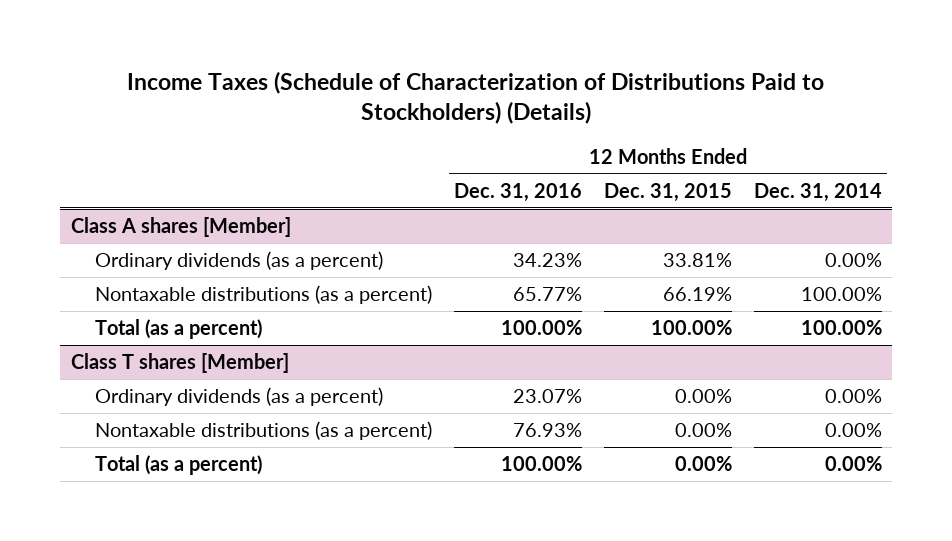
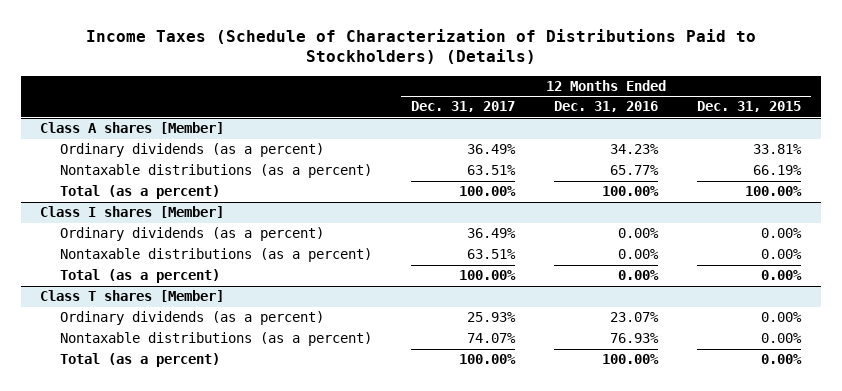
- | 12 Months Ended Dec. 31, 2016 | 12 Months Ended Dec. 31, 2015 | 12 Months Ended Dec. 31, 2014
+ | 12 Months Ended Dec. 31, 2017 | 12 Months Ended Dec. 31, 2016 | 12 Months Ended Dec. 31, 2015
+ Class I shares [Member]
+ Ordinary dividends (as a percent) | 36.49% | 0.00% | 0.00%
+ Nontaxable distributions (as a percent) | 63.51% | 0.00% | 0.00%
+ Total (as a percent) | 100.00% | 0.00% | 0.00%

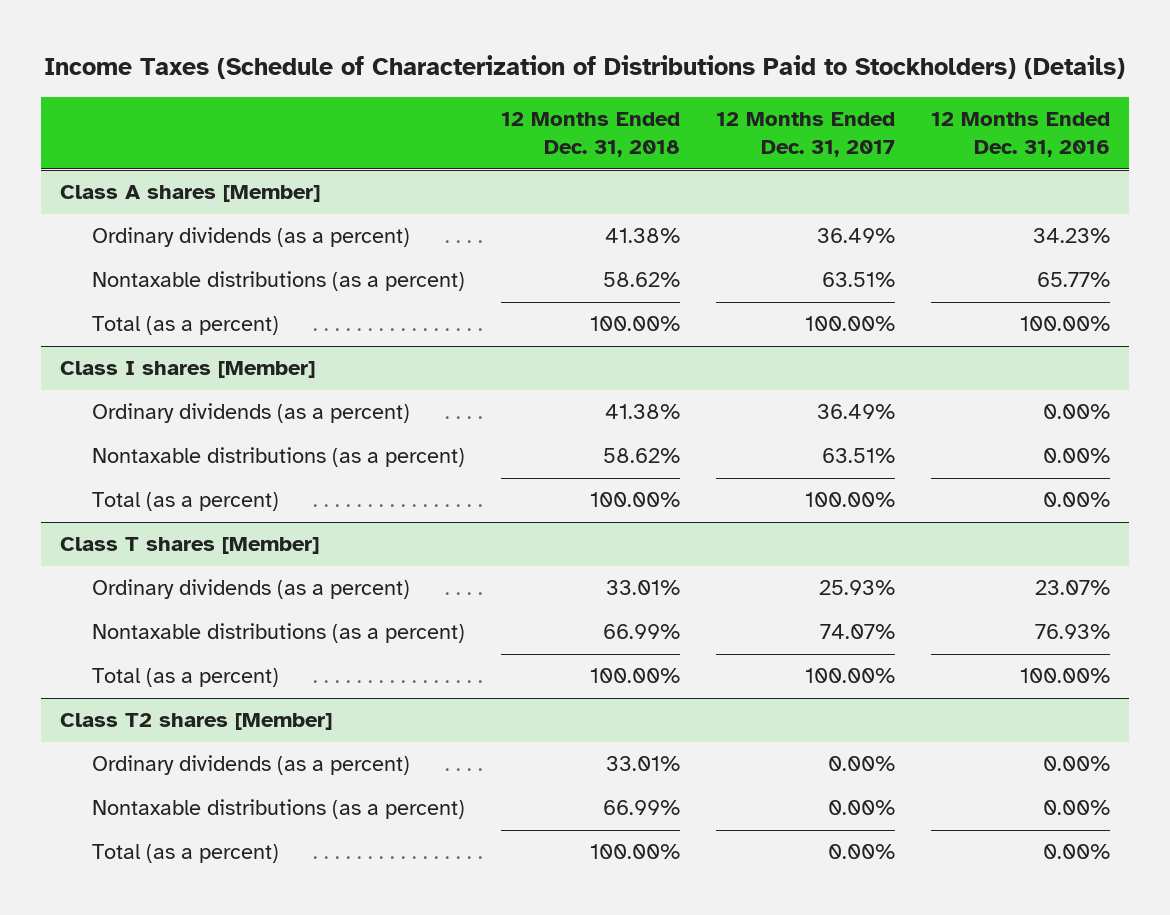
- | 12 Months Ended Dec. 31, 2017 | 12 Months Ended Dec. 31, 2016 | 12 Months Ended Dec. 31, 2015
+ | 12 Months Ended Dec. 31, 2018 | 12 Months Ended Dec. 31, 2017 | 12 Months Ended Dec. 31, 2016
+ Class T2 shares [Member]
+ Ordinary dividends (as a percent) | 33.01% | 0.00% | 0.00%
+ Nontaxable distributions (as a percent) | 66.99% | 0.00% | 0.00%
+ Total (as a percent) | 100.00% | 0.00% | 0.00%

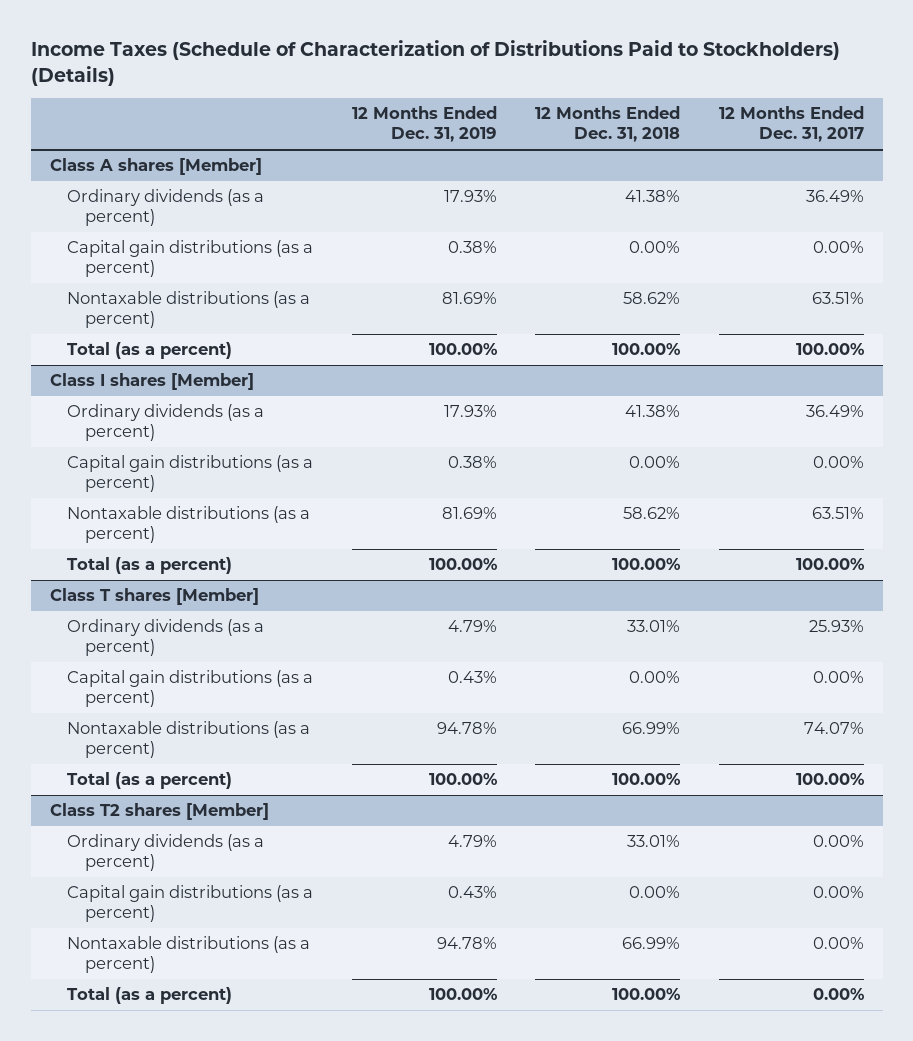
- | 12 Months Ended Dec. 31, 2018 | 12 Months Ended Dec. 31, 2017 | 12 Months Ended Dec. 31, 2016
+ | 12 Months Ended Dec. 31, 2019 | 12 Months Ended Dec. 31, 2018 | 12 Months Ended Dec. 31, 2017
@ Class A shares [Member]
+ Capital gain distributions (as a percent) | 0.38% | 0.00% | 0.00%
@ Class I shares [Member]
+ Capital gain distributions (as a percent) | 0.38% | 0.00% | 0.00%
@ Class T shares [Member]
+ Capital gain distributions (as a percent) | 0.43% | 0.00% | 0.00%
@ Class T2 shares [Member]
+ Capital gain distributions (as a percent) | 0.43% | 0.00% | 0.00%

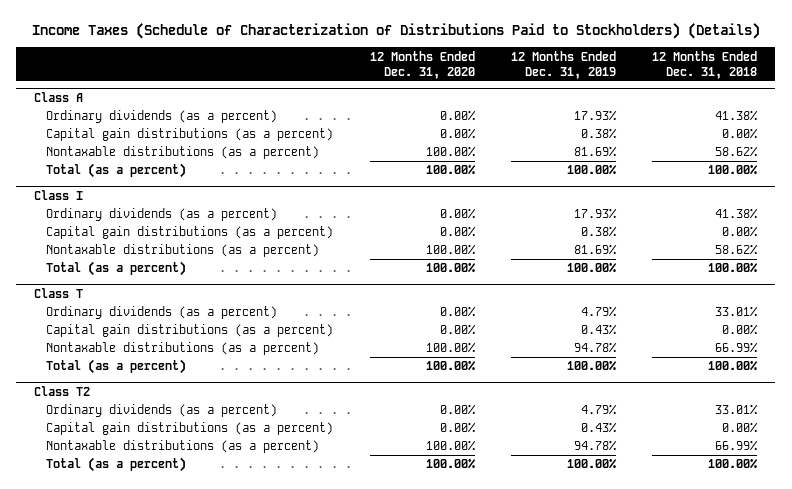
- | 12 Months Ended Dec. 31, 2019 | 12 Months Ended Dec. 31, 2018 | 12 Months Ended Dec. 31, 2017
+ | 12 Months Ended Dec. 31, 2020 | 12 Months Ended Dec. 31, 2019 | 12 Months Ended Dec. 31, 2018
- Class A shares [Member]
+ Class A
- Class I shares [Member]
+ Class I
- Class T shares [Member]
+ Class T
- Class T2 shares [Member]
+ Class T2

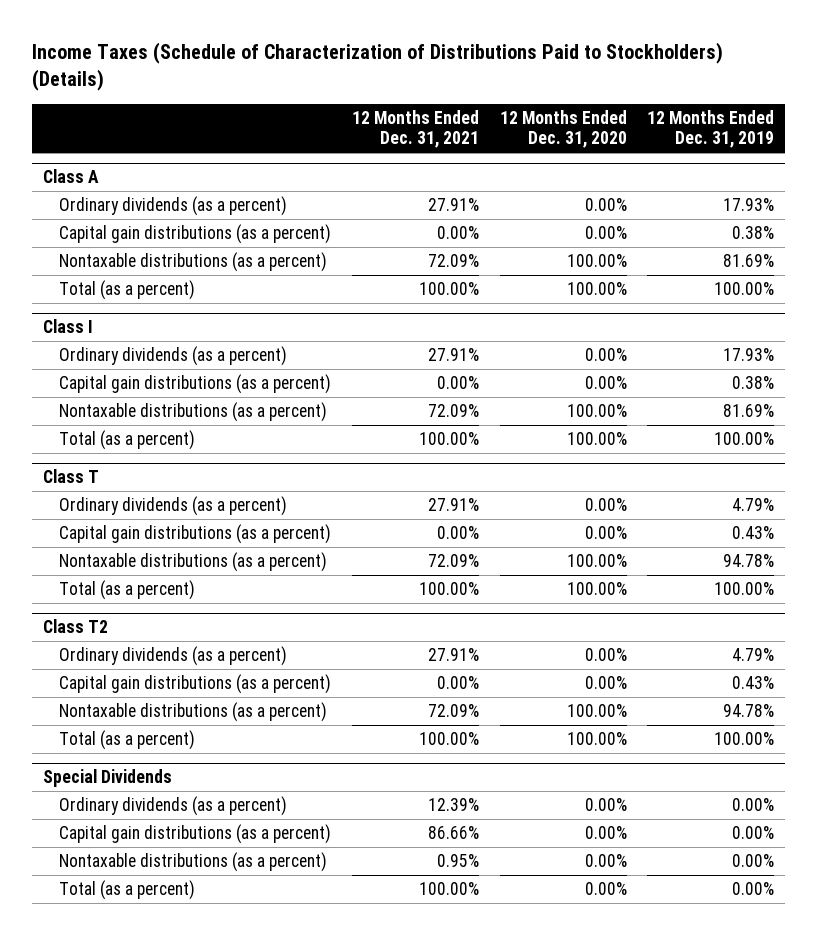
- | 12 Months Ended Dec. 31, 2020 | 12 Months Ended Dec. 31, 2019 | 12 Months Ended Dec. 31, 2018
+ | 12 Months Ended Dec. 31, 2021 | 12 Months Ended Dec. 31, 2020 | 12 Months Ended Dec. 31, 2019
+ Special Dividends
+ Ordinary dividends (as a percent) | 12.39% | 0.00% | 0.00%
+ Capital gain distributions (as a percent) | 86.66% | 0.00% | 0.00%
+ Nontaxable distributions (as a percent) | 0.95% | 0.00% | 0.00%
+ Total (as a percent) | 100.00% | 0.00% | 0.00%

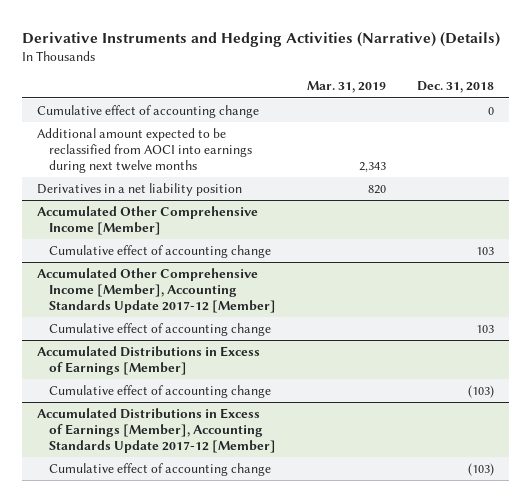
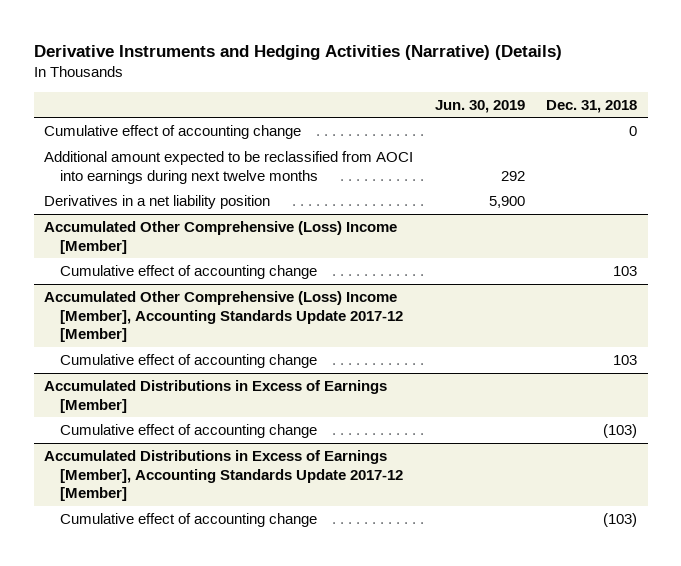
- | Mar. 31, 2019 | Dec. 31, 2018
+ | Jun. 30, 2019 | Dec. 31, 2018
- Accumulated Other Comprehensive Income [Member]
+ Accumulated Other Comprehensive (Loss) Income [Member]
- Accumulated Other Comprehensive Income [Member], Accounting Standards Update 2017-12 [Member]
+ Accumulated Other Comprehensive (Loss) Income [Member], Accounting Standards Update 2017-12 [Member]

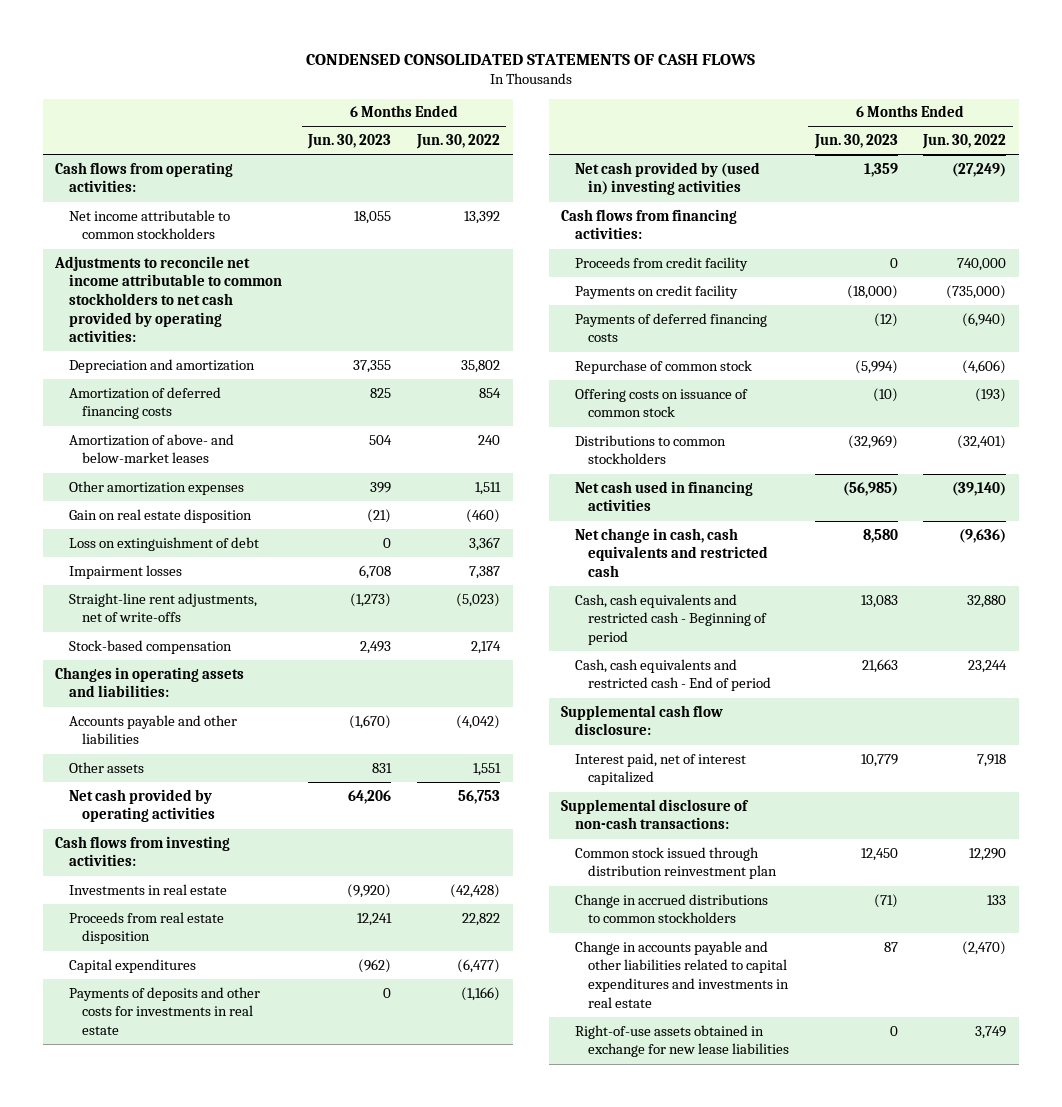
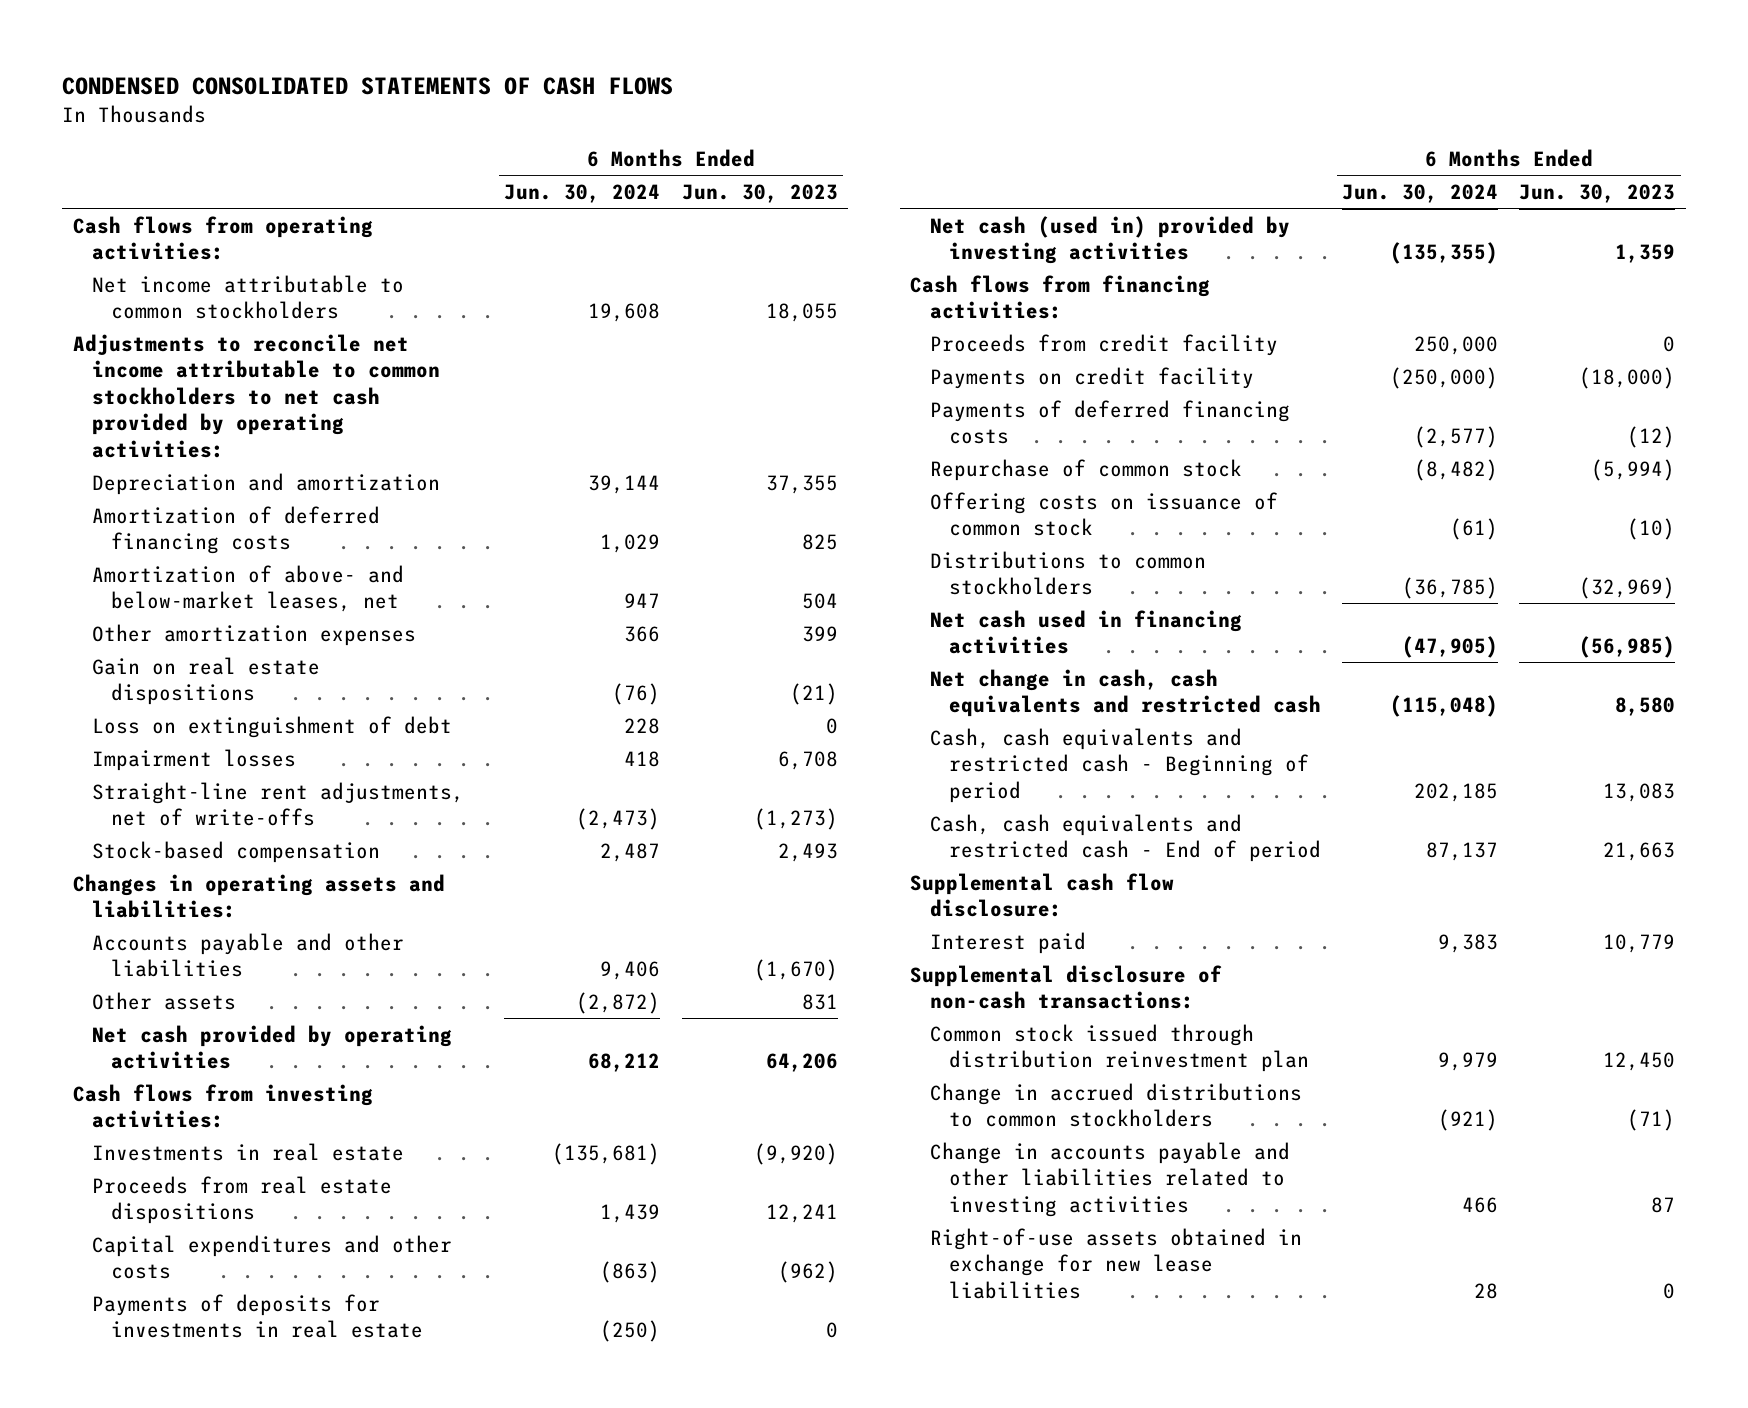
- | 6 Months Ended Jun. 30, 2023 | 6 Months Ended Jun. 30, 2022
+ | 6 Months Ended Jun. 30, 2024 | 6 Months Ended Jun. 30, 2023
- Amortization of above- and below-market leases | 504 | 240
+ Amortization of above- and below-market leases, net | 947 | 504
- Gain on real estate disposition | (21) | (460)
+ Gain on real estate dispositions | (76) | (21)
- Proceeds from real estate disposition | 12,241 | 22,822
- Capital expenditures | (962) | (6,477)
- Payments of deposits and other costs for investments in real estate | 0 | (1,166)
- Net cash provided by (used in) investing activities | 1,359 | (27,249)
+ Proceeds from real estate dispositions | 1,439 | 12,241
+ Capital expenditures and other costs | (863) | (962)
+ Payments of deposits for investments in real estate | (250) | 0
+ Net cash (used in) provided by investing activities | (135,355) | 1,359
- Interest paid, net of interest capitalized | 10,779 | 7,918
+ Interest paid | 9,383 | 10,779
- Change in accounts payable and other liabilities related to capital expenditures and investments in real estate | 87 | (2,470)
+ Change in accounts payable and other liabilities related to investing activities | 466 | 87

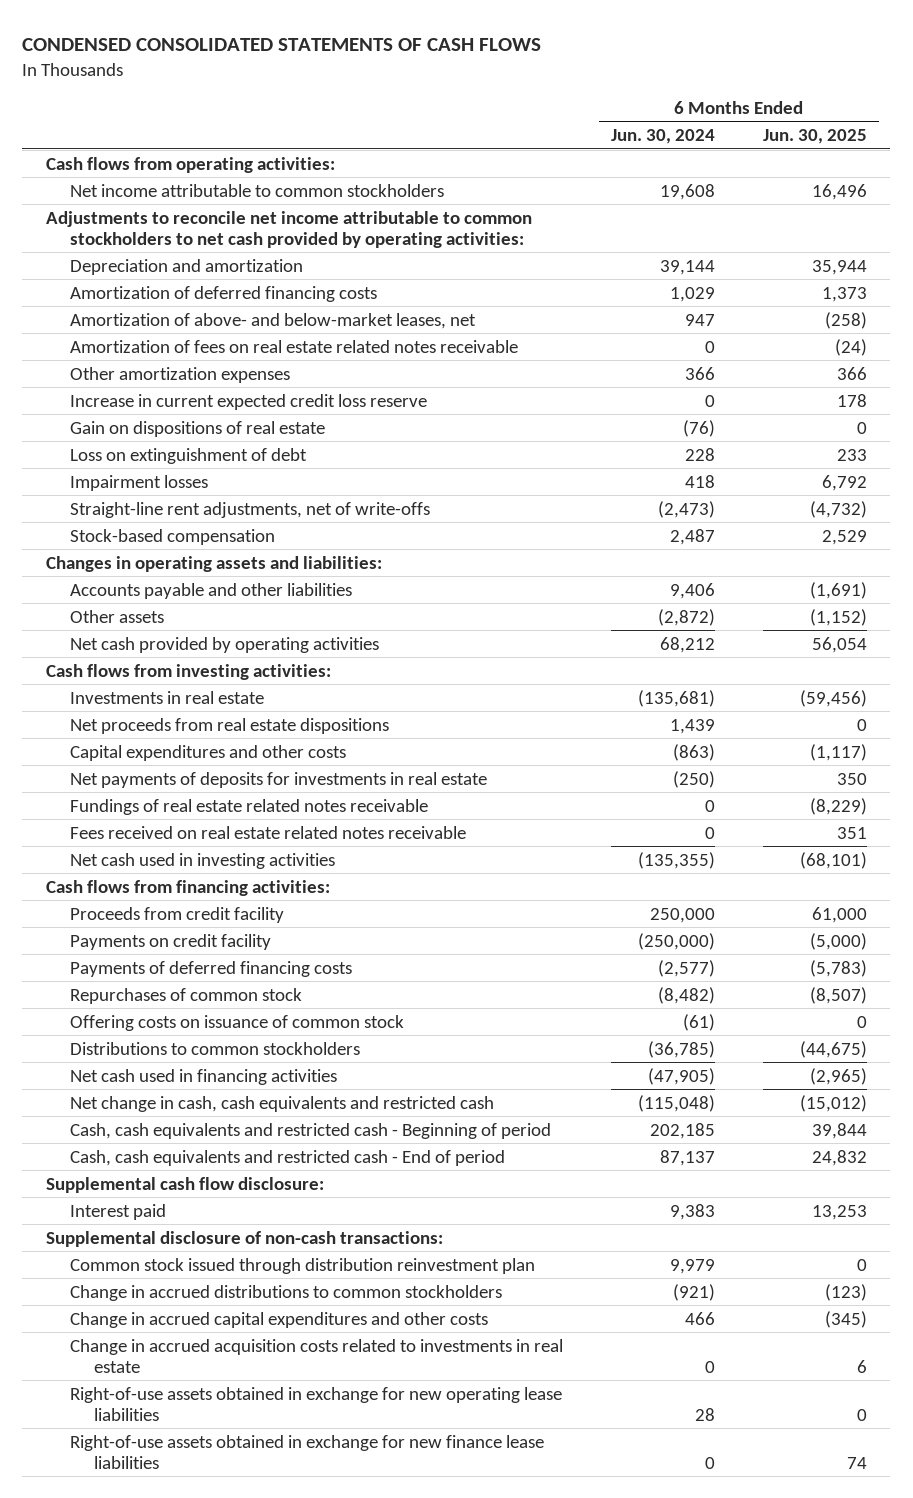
- | 6 Months Ended Jun. 30, 2024 | 6 Months Ended Jun. 30, 2023
+ | 6 Months Ended Jun. 30, 2024 | 6 Months Ended Jun. 30, 2025
+ Amortization of fees on real estate related notes receivable | 0 | (24)
- Gain on real estate dispositions | (76) | (21)
+ Increase in current expected credit loss reserve | 0 | 178
+ Gain on dispositions of real estate | (76) | 0
- Proceeds from real estate dispositions | 1,439 | 12,241
+ Net proceeds from real estate dispositions | 1,439 | 0
- Payments of deposits for investments in real estate | (250) | 0
- Net cash (used in) provided by investing activities | (135,355) | 1,359
+ Net payments of deposits for investments in real estate | (250) | 350
+ Fundings of real estate related notes receivable | 0 | (8,229)
+ Fees received on real estate related notes receivable | 0 | 351
+ Net cash used in investing activities | (135,355) | (68,101)
- Repurchase of common stock | (8,482) | (5,994)
+ Repurchases of common stock | (8,482) | (8,507)
- Change in accounts payable and other liabilities related to investing activities | 466 | 87
- Right-of-use assets obtained in exchange for new lease liabilities | 28 | 0
+ Change in accrued capital expenditures and other costs | 466 | (345)
+ Change in accrued acquisition costs related to investments in real estate | 0 | 6
+ Right-of-use assets obtained in exchange for new operating lease liabilities | 28 | 0
+ Right-of-use assets obtained in exchange for new finance lease liabilities | 0 | 74

